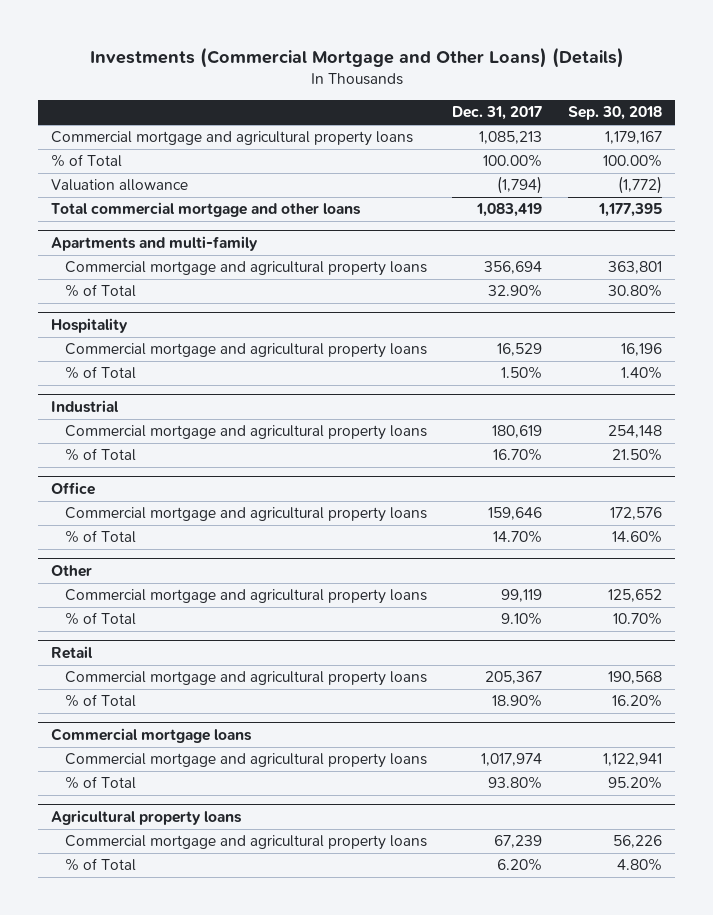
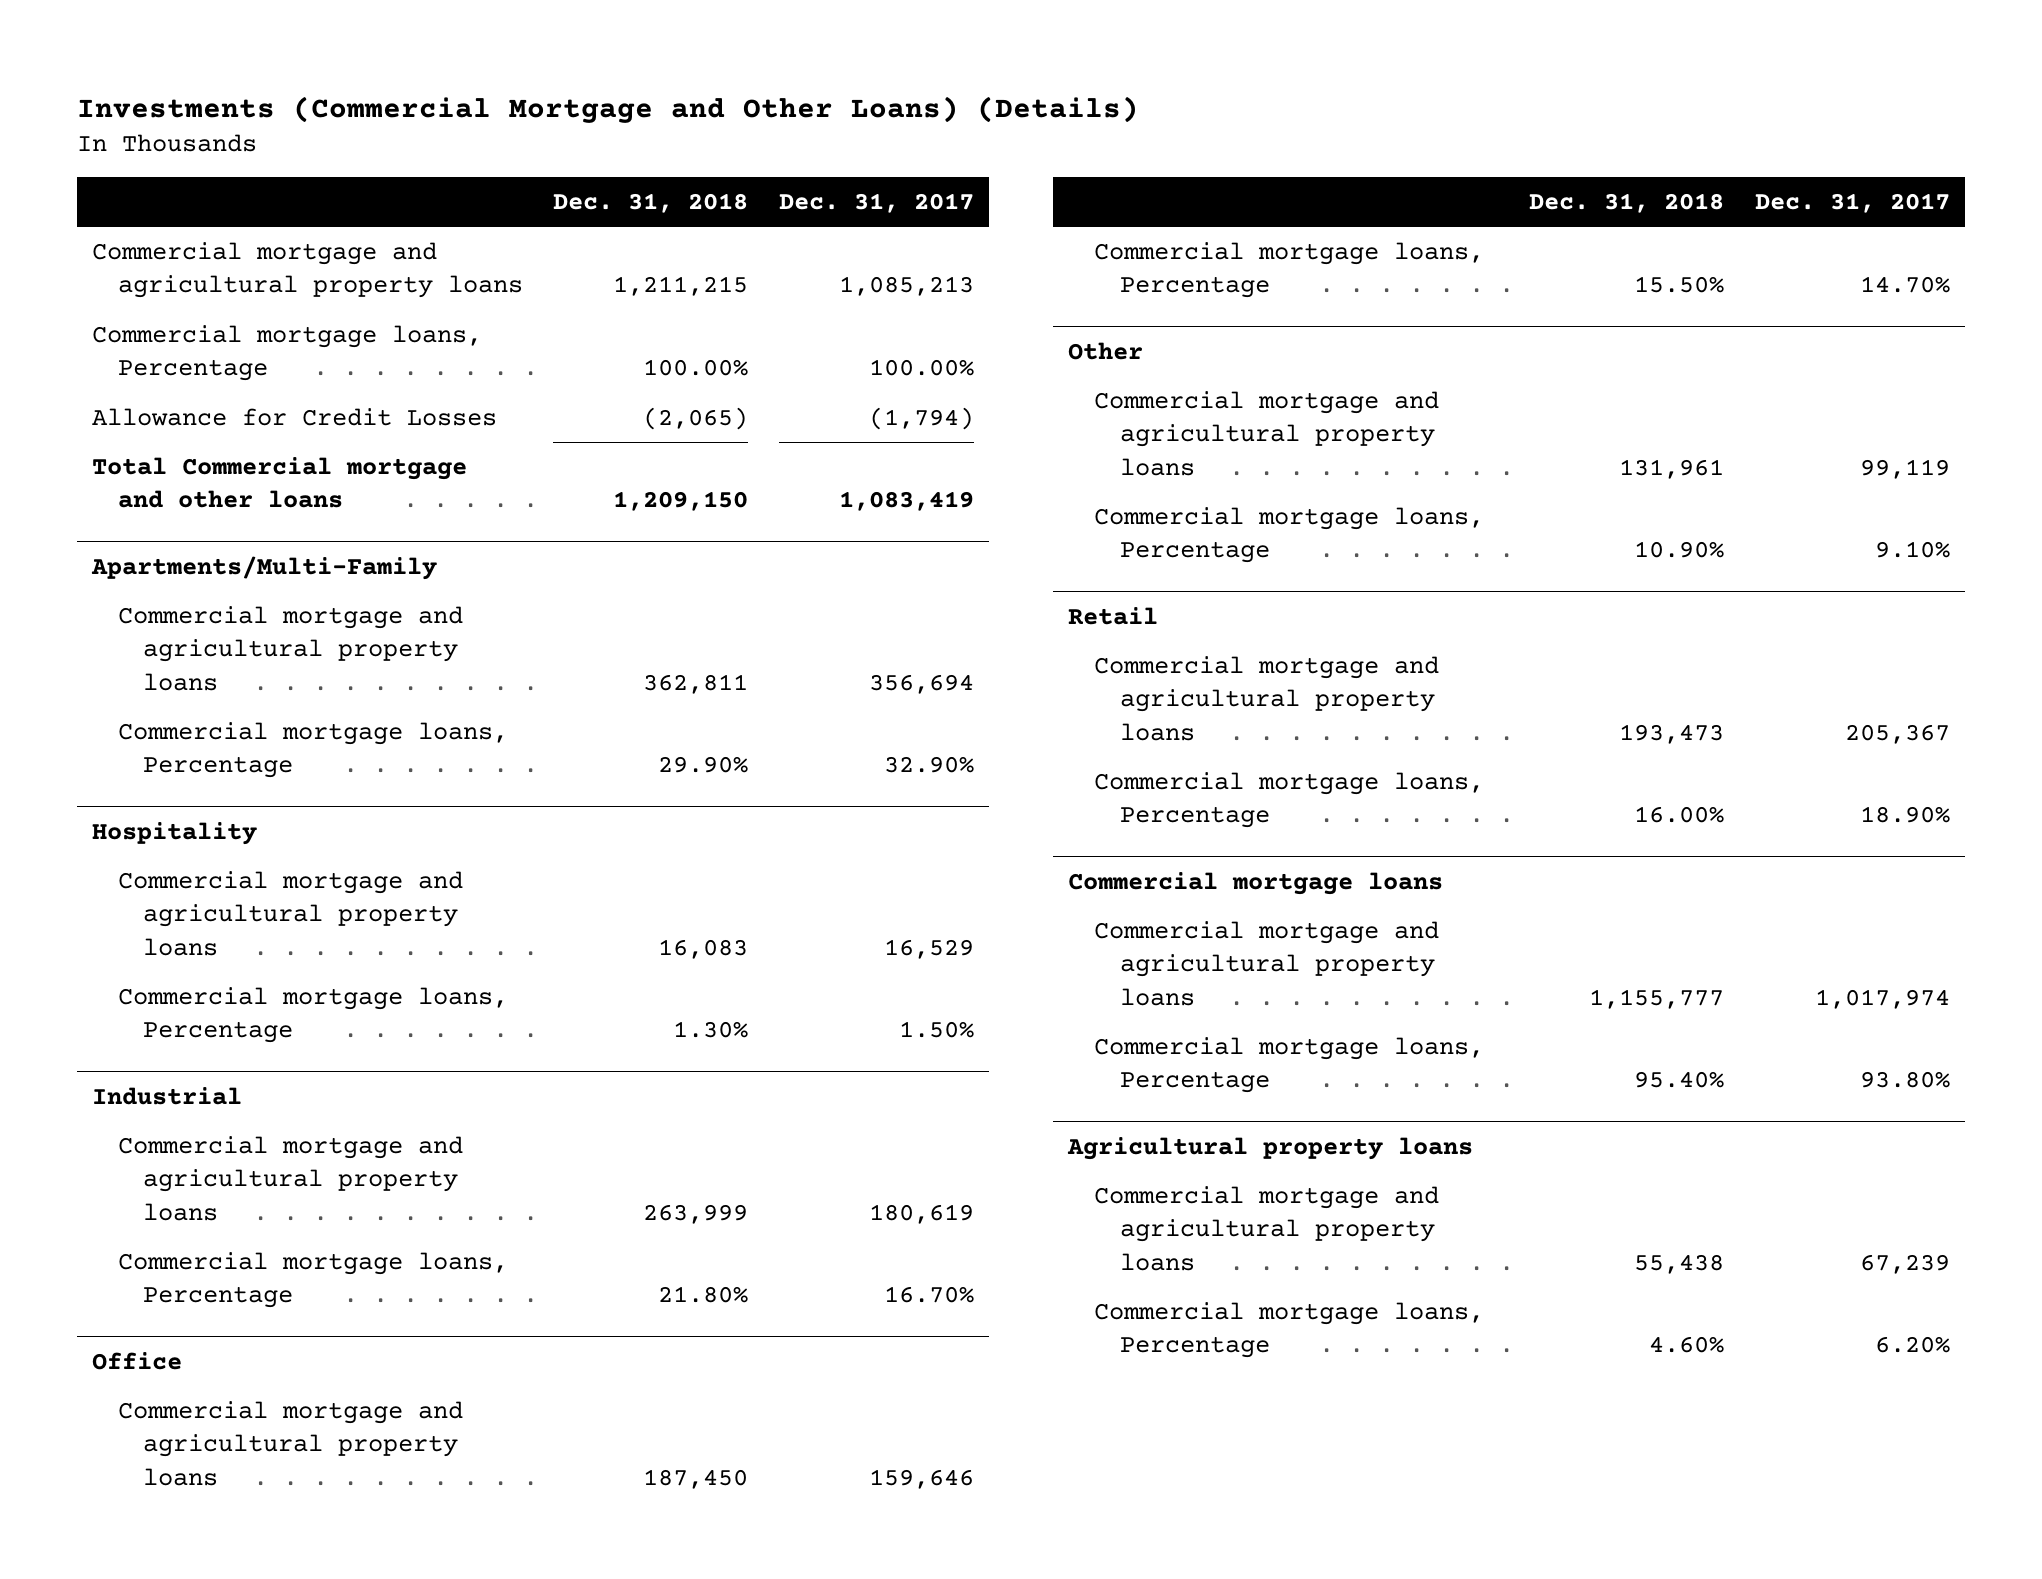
- | Dec. 31, 2017 | Sep. 30, 2018
+ | Dec. 31, 2018 | Dec. 31, 2017
- % of Total | 100.00% | 100.00%
- Valuation allowance | (1,794) | (1,772)
- Total commercial mortgage and other loans | 1,083,419 | 1,177,395
- Apartments and multi-family
+ Commercial mortgage loans, Percentage | 100.00% | 100.00%
+ Allowance for Credit Losses | (2,065) | (1,794)
+ Total Commercial mortgage and other loans | 1,209,150 | 1,083,419
+ Apartments/Multi-Family
- % of Total | 32.90% | 30.80%
+ Commercial mortgage loans, Percentage | 29.90% | 32.90%
@ Hospitality
- % of Total | 1.50% | 1.40%
+ Commercial mortgage loans, Percentage | 1.30% | 1.50%
@ Industrial
- % of Total | 16.70% | 21.50%
+ Commercial mortgage loans, Percentage | 21.80% | 16.70%
@ Office
- % of Total | 14.70% | 14.60%
+ Commercial mortgage loans, Percentage | 15.50% | 14.70%
@ Other
- % of Total | 9.10% | 10.70%
+ Commercial mortgage loans, Percentage | 10.90% | 9.10%
@ Retail
- % of Total | 18.90% | 16.20%
+ Commercial mortgage loans, Percentage | 16.00% | 18.90%
@ Commercial mortgage loans
- % of Total | 93.80% | 95.20%
+ Commercial mortgage loans, Percentage | 95.40% | 93.80%
@ Agricultural property loans
- % of Total | 6.20% | 4.80%
+ Commercial mortgage loans, Percentage | 4.60% | 6.20%

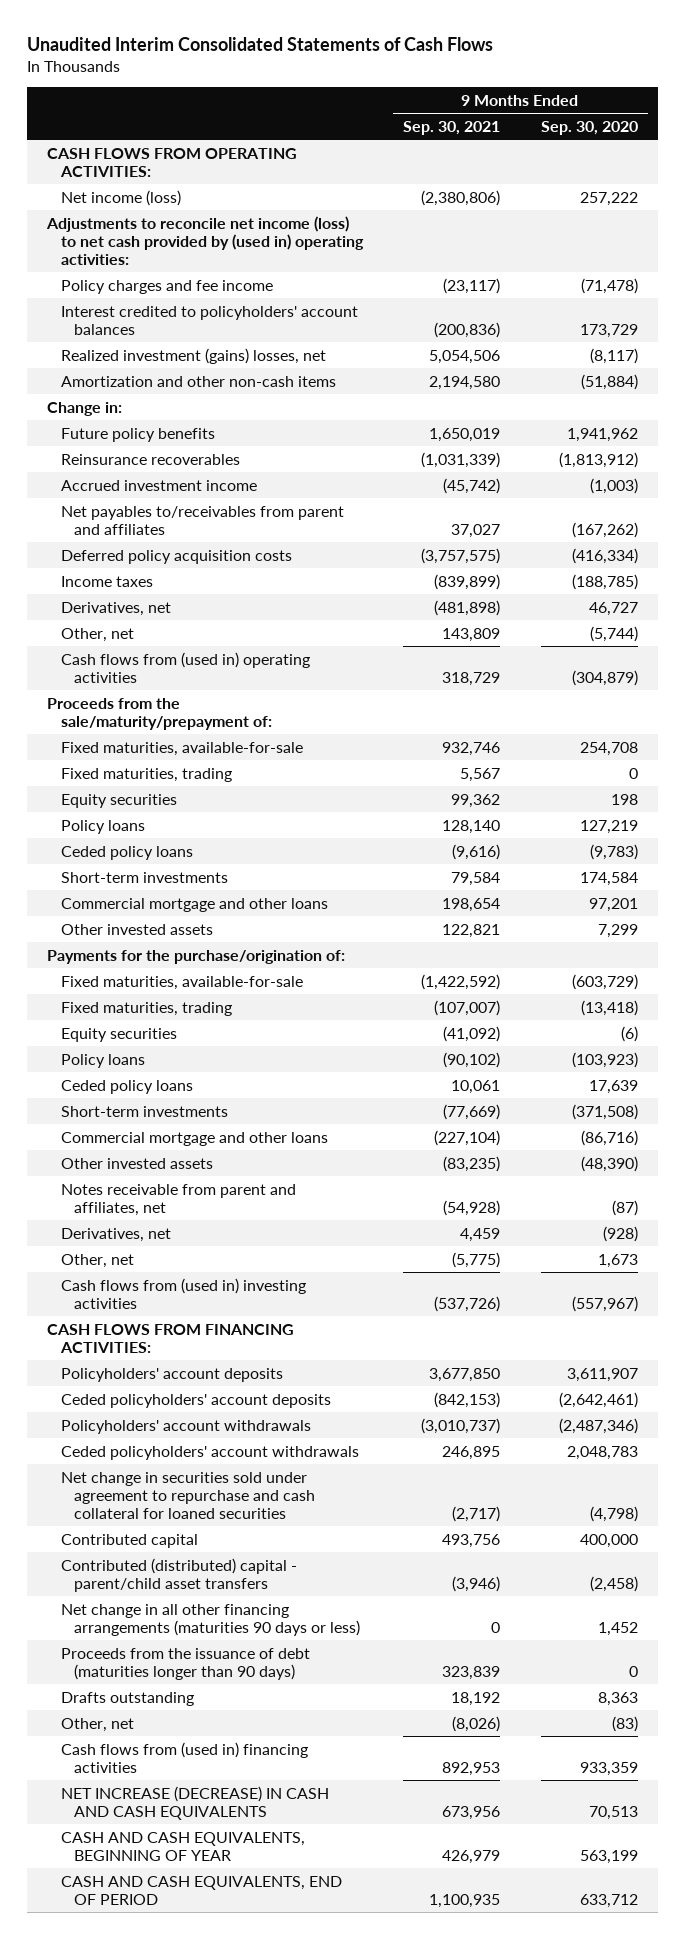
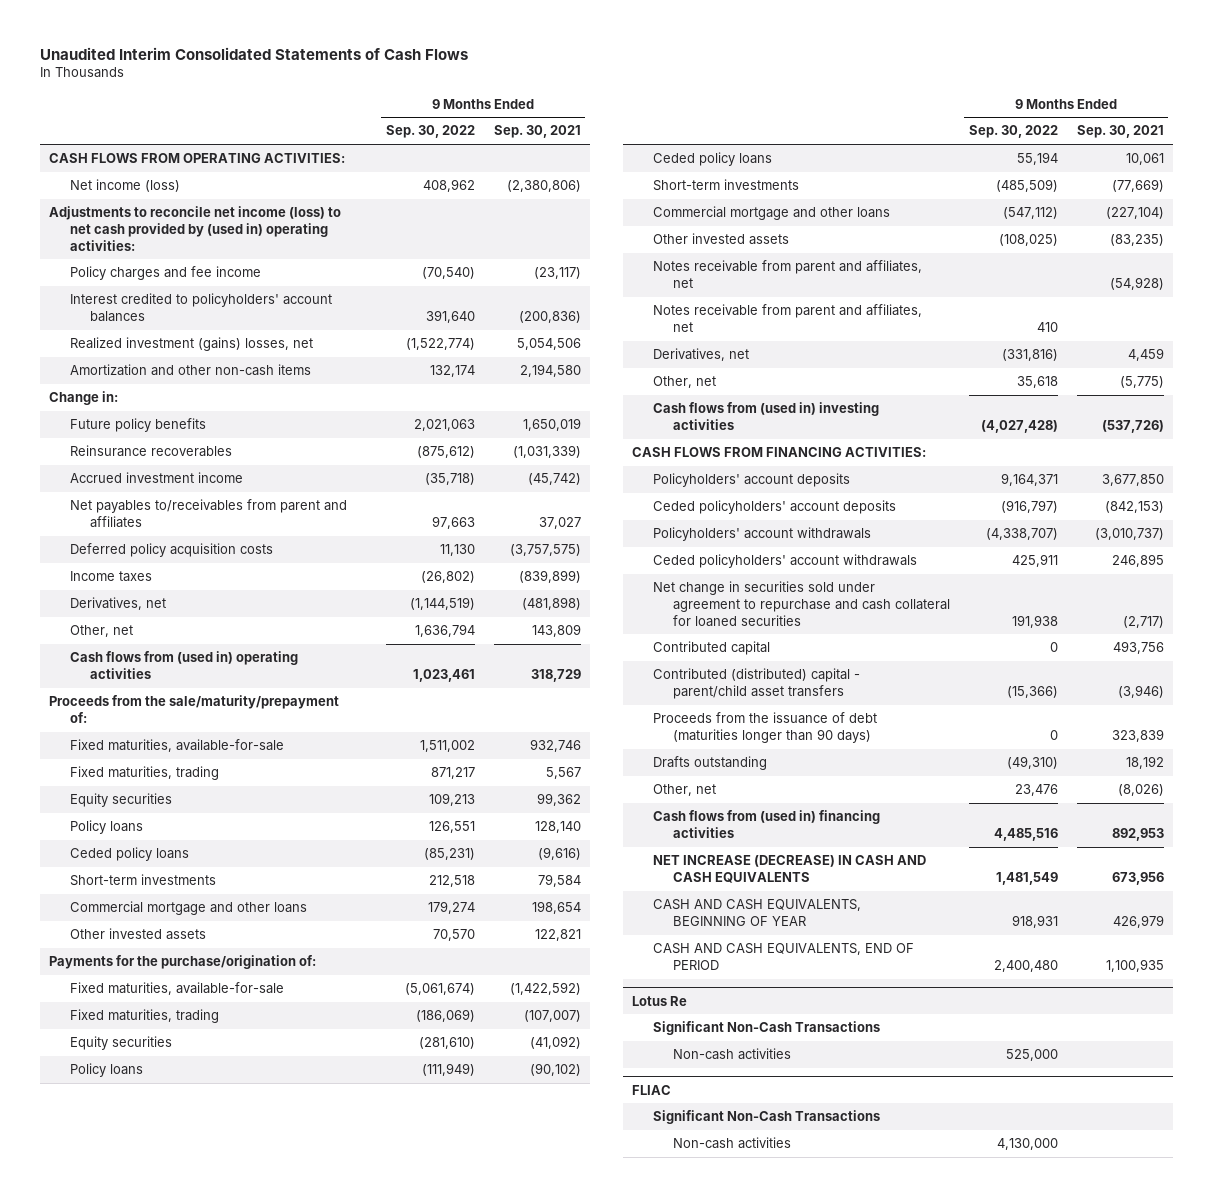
- | 9 Months Ended Sep. 30, 2021 | 9 Months Ended Sep. 30, 2020
+ | 9 Months Ended Sep. 30, 2022 | 9 Months Ended Sep. 30, 2021
+ Notes receivable from parent and affiliates, net | 410 |
- Net change in all other financing arrangements (maturities 90 days or less) | 0 | 1,452
+ Lotus Re
+ Significant Non-Cash Transactions
+ Non-cash activities | 525,000 |
+ FLIAC
+ Significant Non-Cash Transactions
+ Non-cash activities | 4,130,000 |

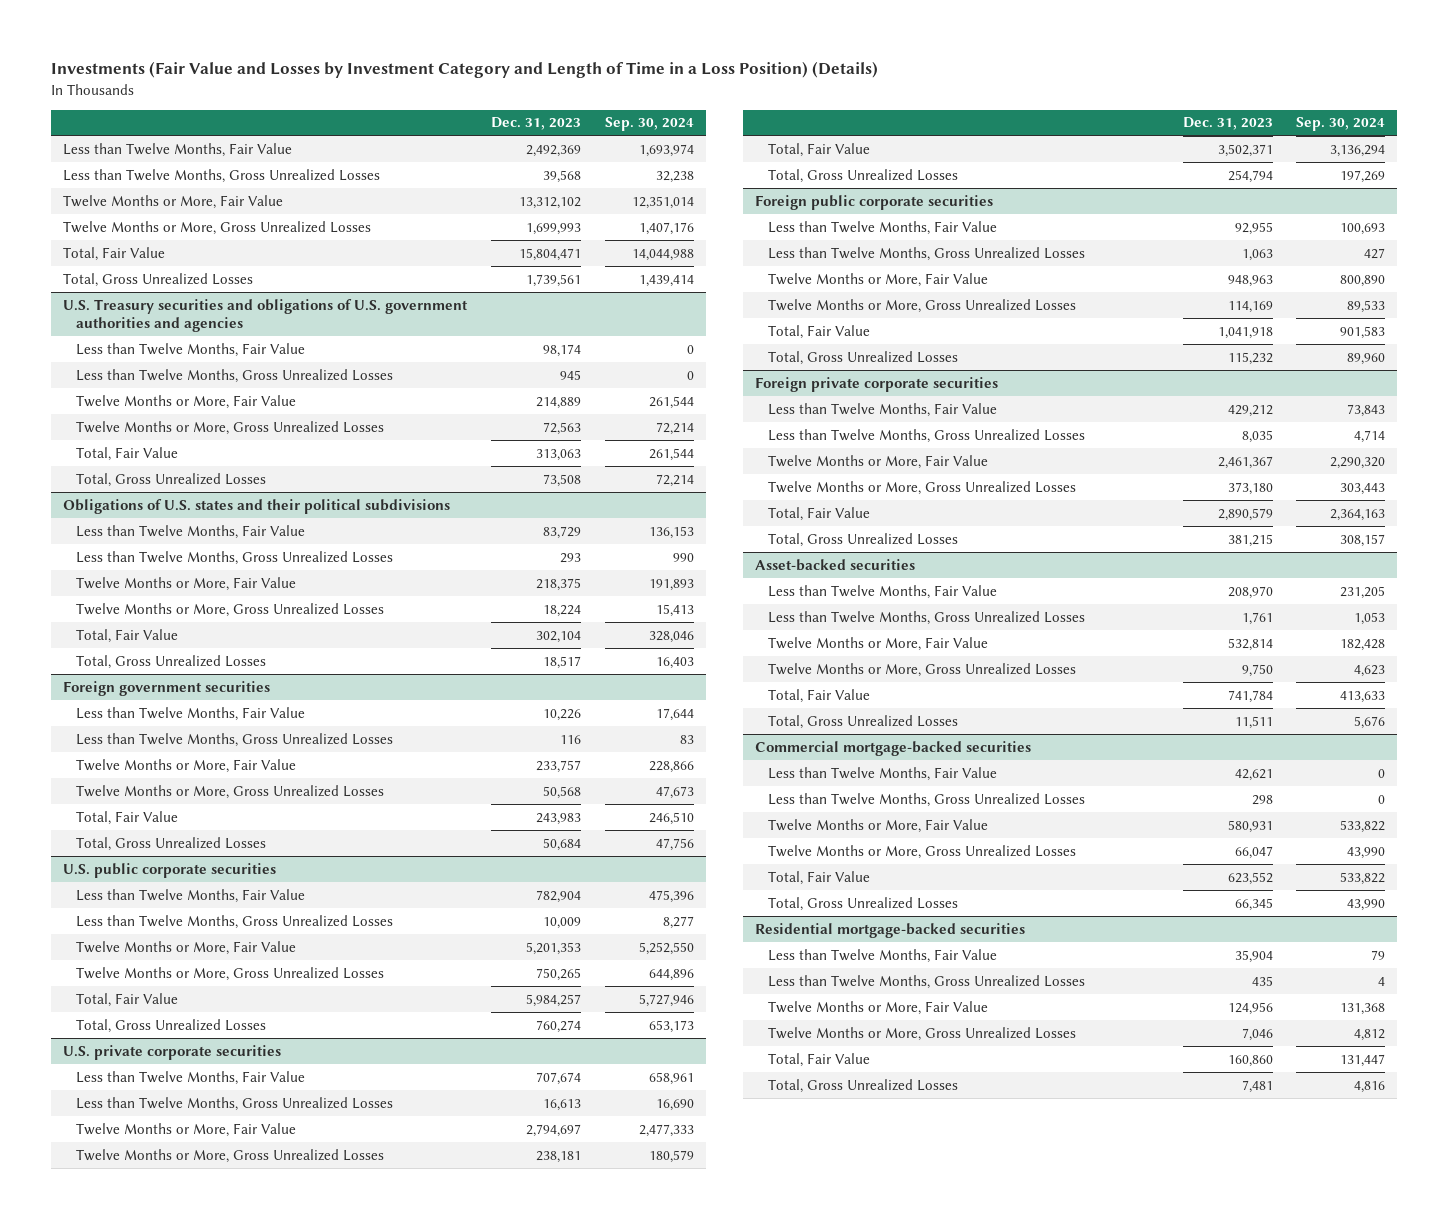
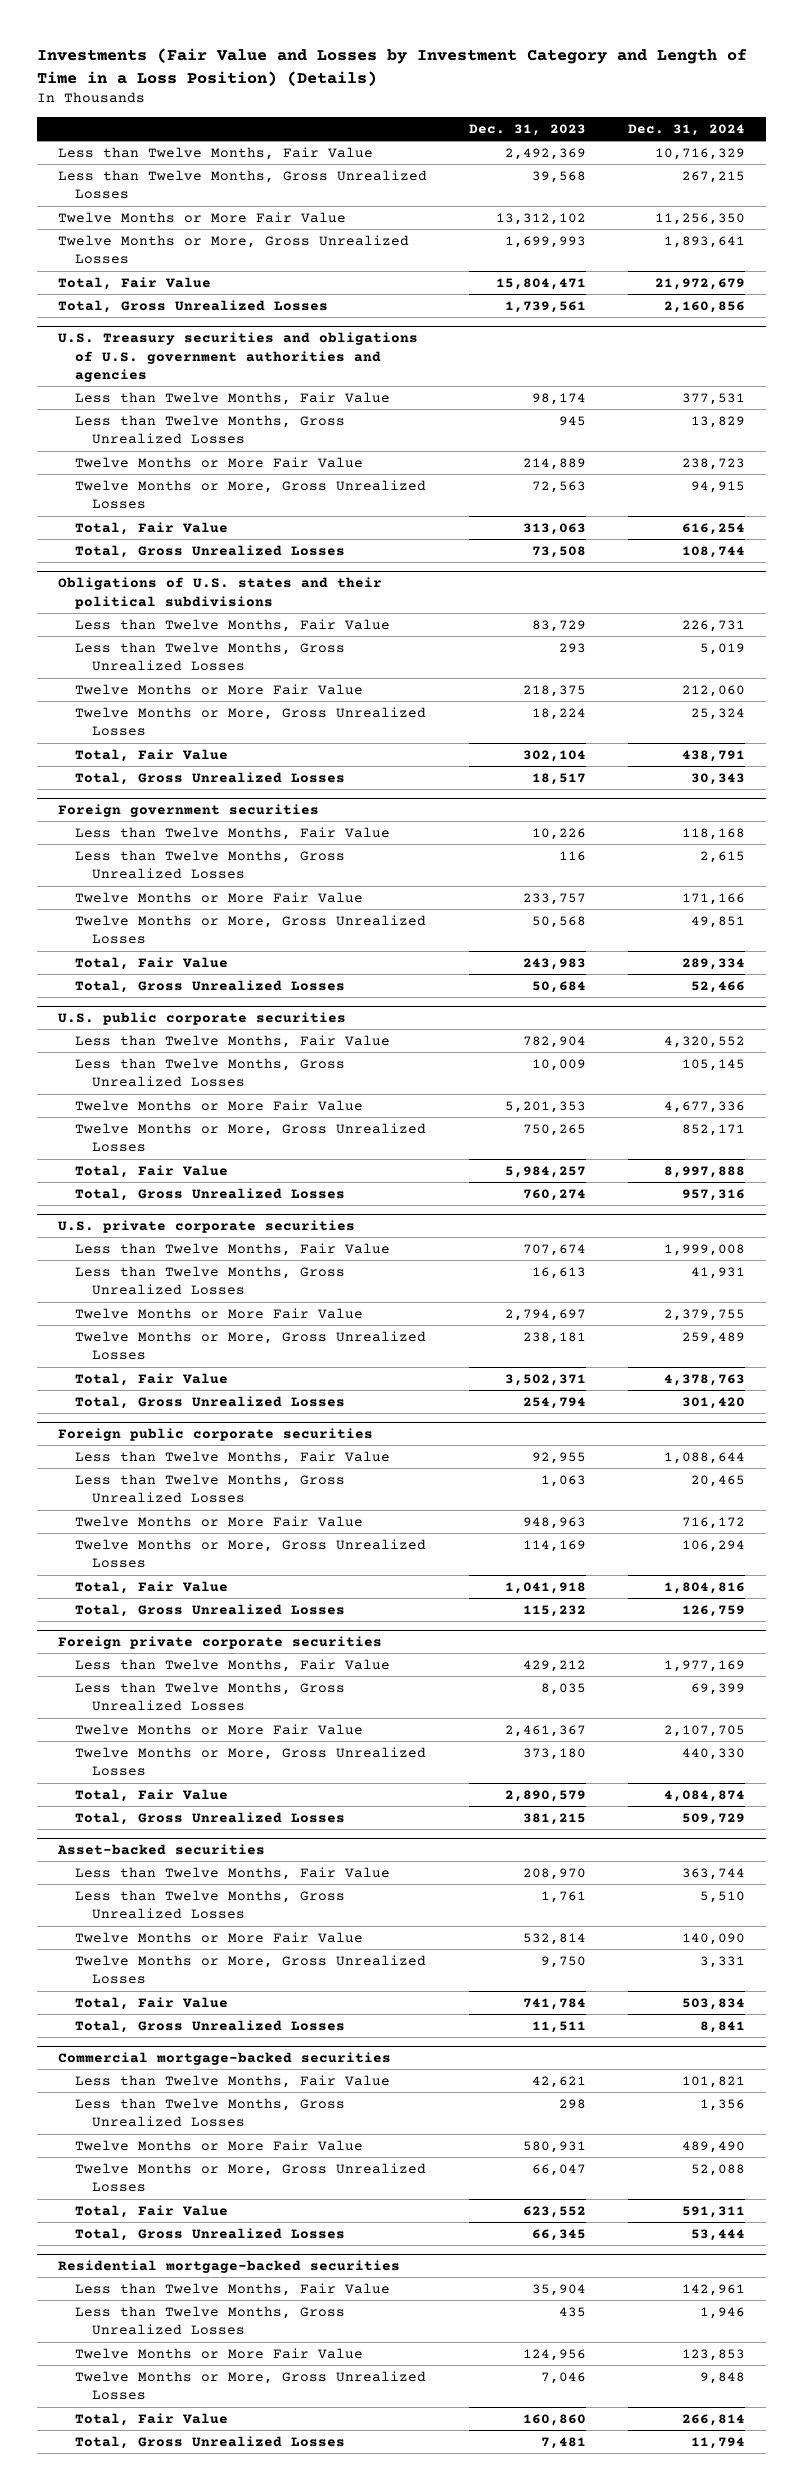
- | Dec. 31, 2023 | Sep. 30, 2024
+ | Dec. 31, 2023 | Dec. 31, 2024
- Twelve Months or More, Fair Value | 13,312,102 | 12,351,014
+ Twelve Months or More Fair Value | 13,312,102 | 11,256,350
@ U.S. Treasury securities and obligations of U.S. government authorities and agencies
- Twelve Months or More, Fair Value | 214,889 | 261,544
+ Twelve Months or More Fair Value | 214,889 | 238,723
@ Obligations of U.S. states and their political subdivisions
- Twelve Months or More, Fair Value | 218,375 | 191,893
+ Twelve Months or More Fair Value | 218,375 | 212,060
@ Foreign government securities
- Twelve Months or More, Fair Value | 233,757 | 228,866
+ Twelve Months or More Fair Value | 233,757 | 171,166
@ U.S. public corporate securities
- Twelve Months or More, Fair Value | 5,201,353 | 5,252,550
+ Twelve Months or More Fair Value | 5,201,353 | 4,677,336
@ U.S. private corporate securities
- Twelve Months or More, Fair Value | 2,794,697 | 2,477,333
+ Twelve Months or More Fair Value | 2,794,697 | 2,379,755
@ Foreign public corporate securities
- Twelve Months or More, Fair Value | 948,963 | 800,890
+ Twelve Months or More Fair Value | 948,963 | 716,172
@ Foreign private corporate securities
- Twelve Months or More, Fair Value | 2,461,367 | 2,290,320
+ Twelve Months or More Fair Value | 2,461,367 | 2,107,705
@ Asset-backed securities
- Twelve Months or More, Fair Value | 532,814 | 182,428
+ Twelve Months or More Fair Value | 532,814 | 140,090
@ Commercial mortgage-backed securities
- Twelve Months or More, Fair Value | 580,931 | 533,822
+ Twelve Months or More Fair Value | 580,931 | 489,490
@ Residential mortgage-backed securities
- Twelve Months or More, Fair Value | 124,956 | 131,368
+ Twelve Months or More Fair Value | 124,956 | 123,853

